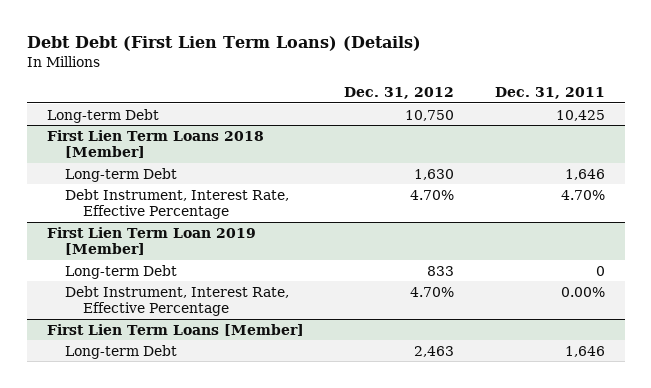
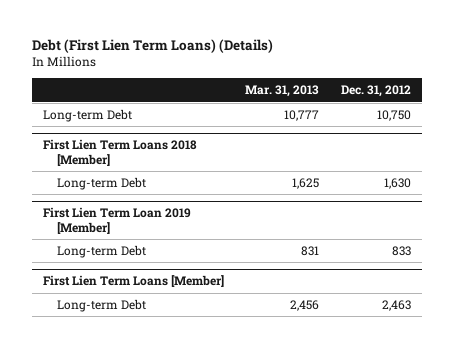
- Debt Debt (First Lien Term Loans) (Details)
+ Debt (First Lien Term Loans) (Details)
- | Dec. 31, 2012 | Dec. 31, 2011
+ | Mar. 31, 2013 | Dec. 31, 2012
@ First Lien Term Loans 2018 [Member]
- Debt Instrument, Interest Rate, Effective Percentage | 4.70% | 4.70%
@ First Lien Term Loan 2019 [Member]
- Debt Instrument, Interest Rate, Effective Percentage | 4.70% | 0.00%

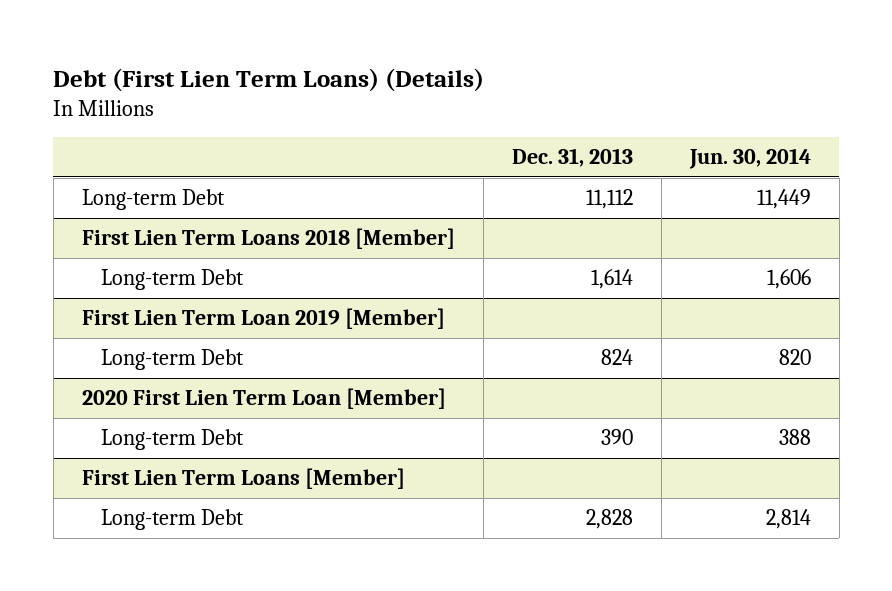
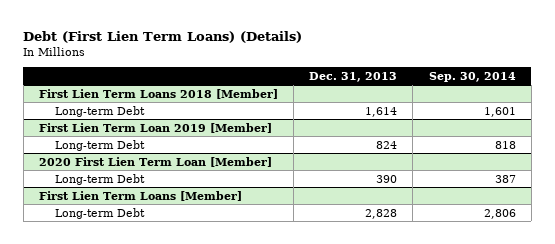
- | Dec. 31, 2013 | Jun. 30, 2014
+ | Dec. 31, 2013 | Sep. 30, 2014
- Long-term Debt | 11,112 | 11,449

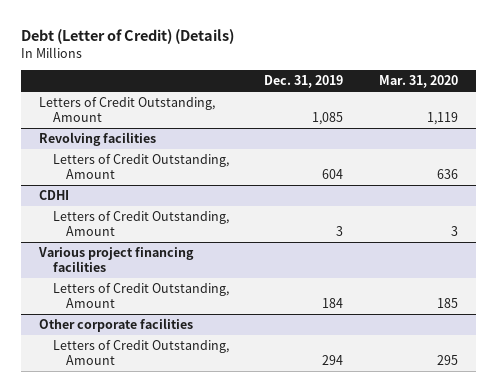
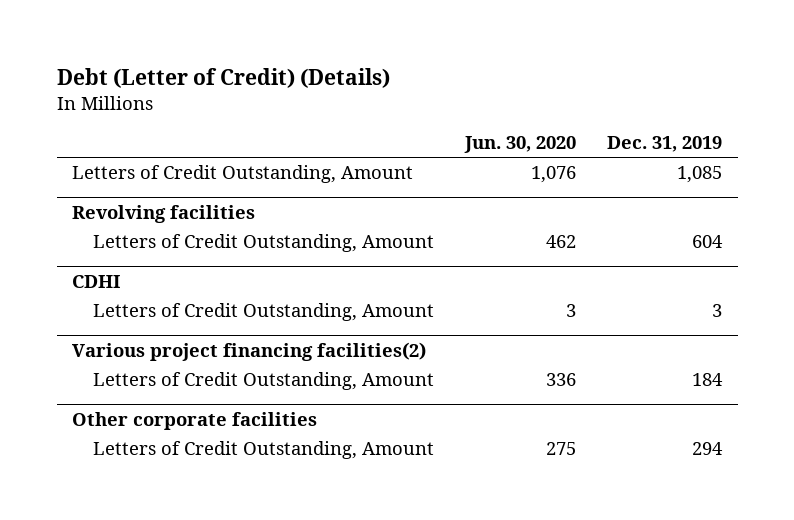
- | Dec. 31, 2019 | Mar. 31, 2020
+ | Jun. 30, 2020 | Dec. 31, 2019
- Various project financing facilities
+ Various project financing facilities(2)

